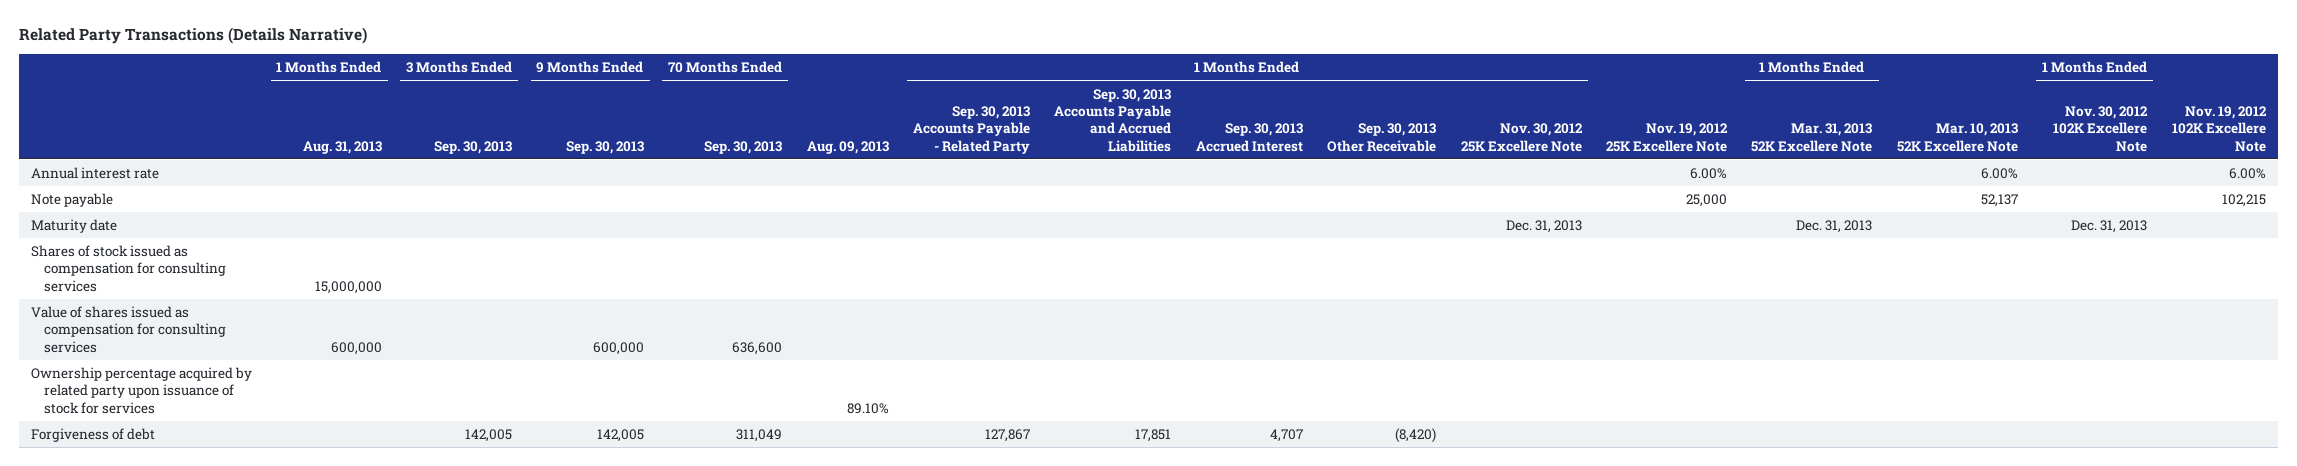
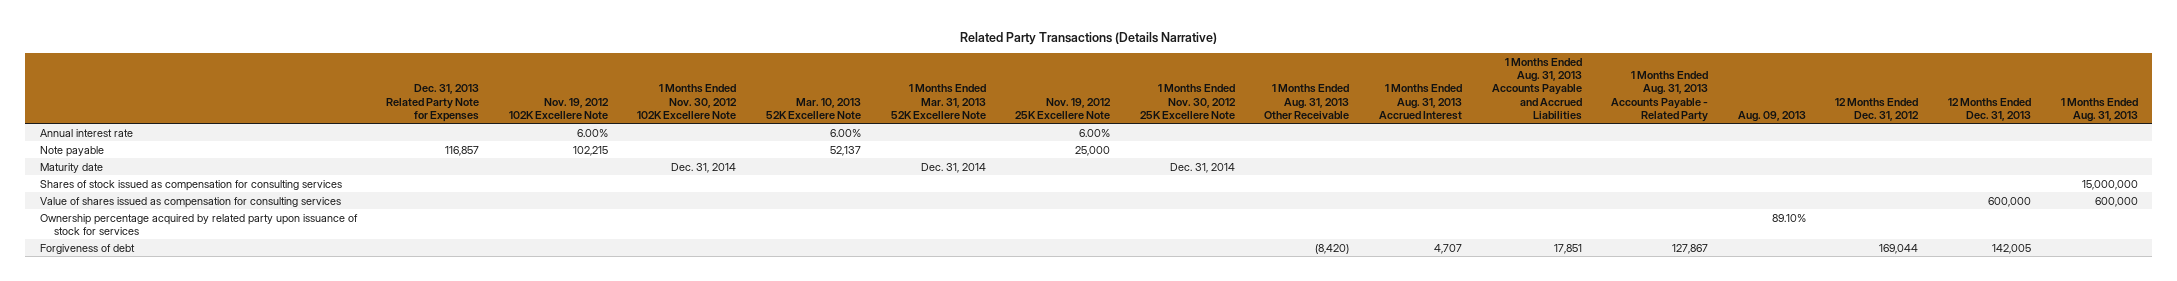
- | 1 Months Ended Aug. 31, 2013 | 3 Months Ended Sep. 30, 2013 | 9 Months Ended Sep. 30, 2013 | 70 Months Ended Sep. 30, 2013 | Aug. 09, 2013 | 1 Months Ended Sep. 30, 2013 Accounts Payable - Related Party | 1 Months Ended Sep. 30, 2013 Accounts Payable and Accrued Liabilities | 1 Months Ended Sep. 30, 2013 Accrued Interest | 1 Months Ended Sep. 30, 2013 Other Receivable | 1 Months Ended Nov. 30, 2012 25K Excellere Note | Nov. 19, 2012 25K Excellere Note | 1 Months Ended Mar. 31, 2013 52K Excellere Note | Mar. 10, 2013 52K Excellere Note | 1 Months Ended Nov. 30, 2012 102K Excellere Note | Nov. 19, 2012 102K Excellere Note
+ | Dec. 31, 2013 Related Party Note for Expenses | Nov. 19, 2012 102K Excellere Note | 1 Months Ended Nov. 30, 2012 102K Excellere Note | Mar. 10, 2013 52K Excellere Note | 1 Months Ended Mar. 31, 2013 52K Excellere Note | Nov. 19, 2012 25K Excellere Note | 1 Months Ended Nov. 30, 2012 25K Excellere Note | 1 Months Ended Aug. 31, 2013 Other Receivable | 1 Months Ended Aug. 31, 2013 Accrued Interest | 1 Months Ended Aug. 31, 2013 Accounts Payable and Accrued Liabilities | 1 Months Ended Aug. 31, 2013 Accounts Payable - Related Party | Aug. 09, 2013 | 12 Months Ended Dec. 31, 2012 | 12 Months Ended Dec. 31, 2013 | 1 Months Ended Aug. 31, 2013
- Maturity date | | | | | | | | | | Dec. 31, 2013 | | Dec. 31, 2013 | | Dec. 31, 2013 |
+ Maturity date | | | Dec. 31, 2014 | | Dec. 31, 2014 | | Dec. 31, 2014 | | | | | | | |

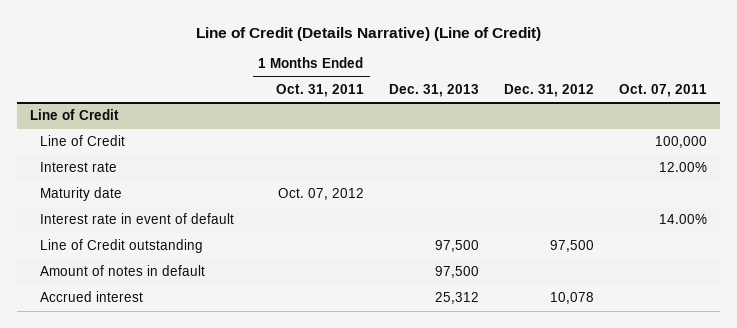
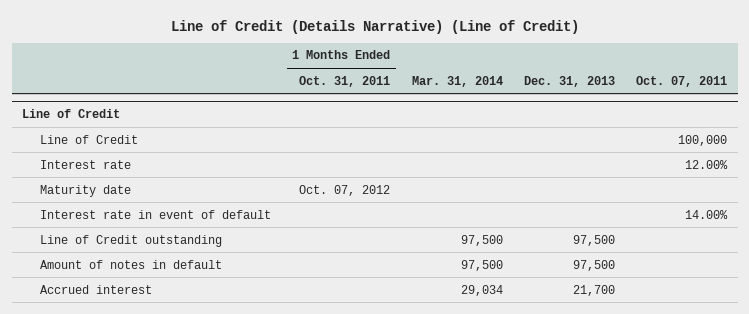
- | 1 Months Ended Oct. 31, 2011 | Dec. 31, 2013 | Dec. 31, 2012 | Oct. 07, 2011
+ | 1 Months Ended Oct. 31, 2011 | Mar. 31, 2014 | Dec. 31, 2013 | Oct. 07, 2011
@ Line of Credit
- Accrued interest | | 25,312 | 10,078 |
+ Accrued interest | | 29,034 | 21,700 |

